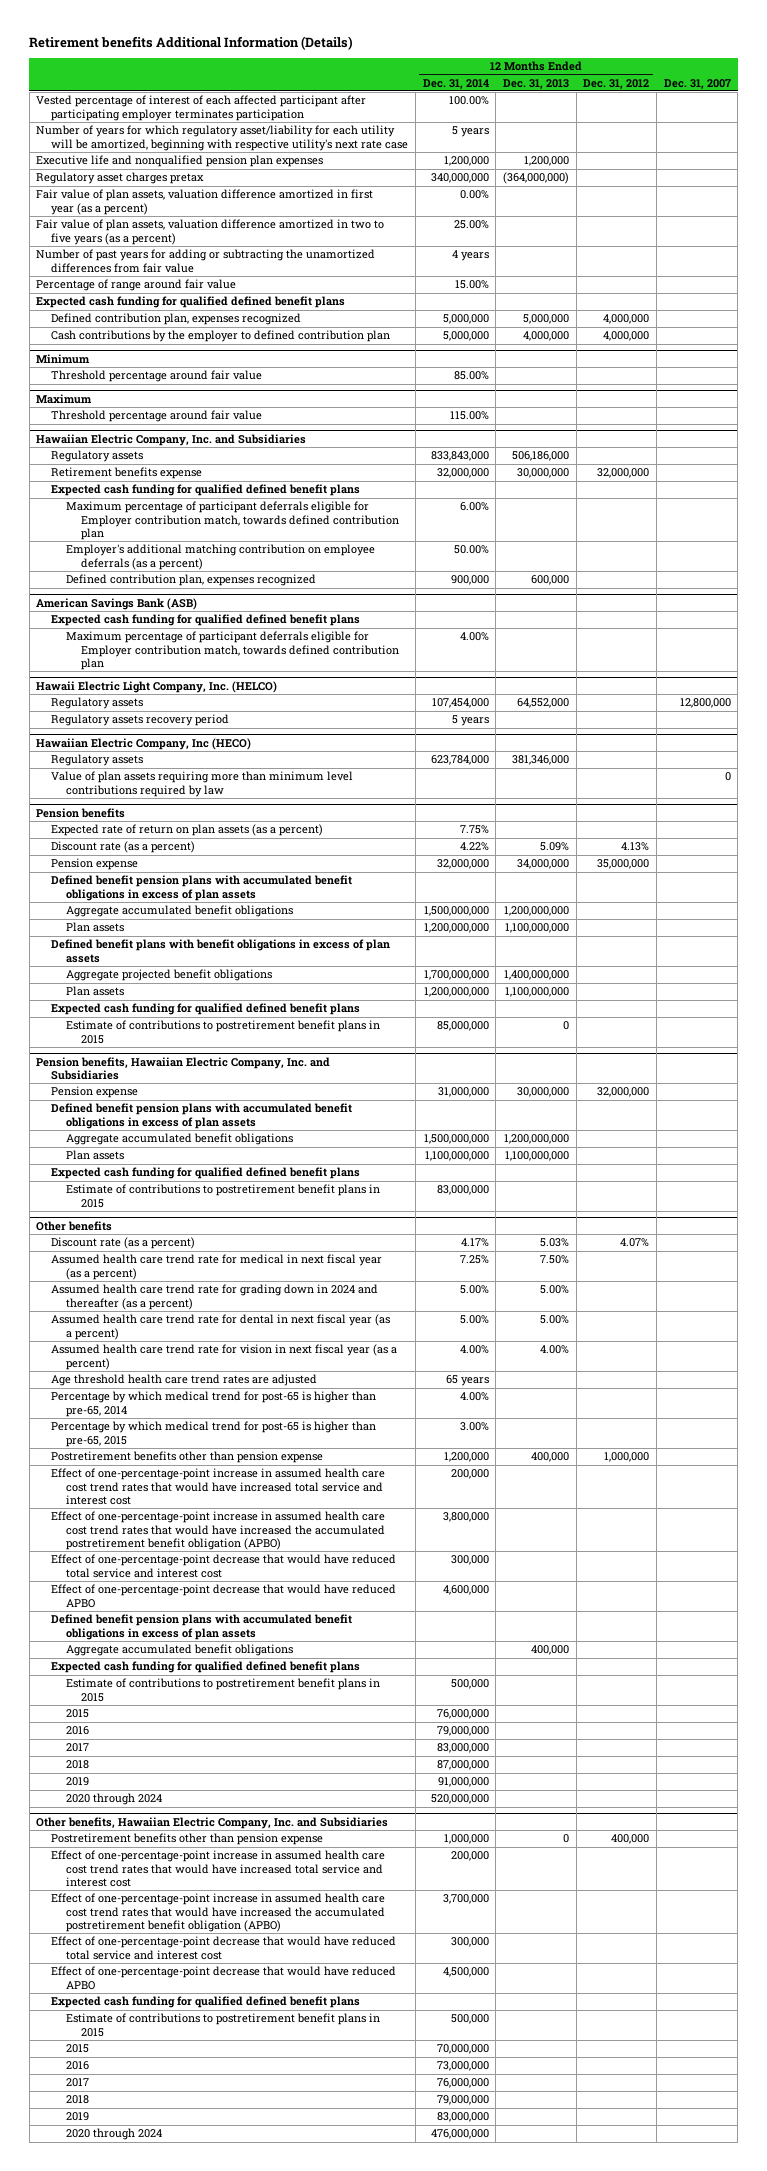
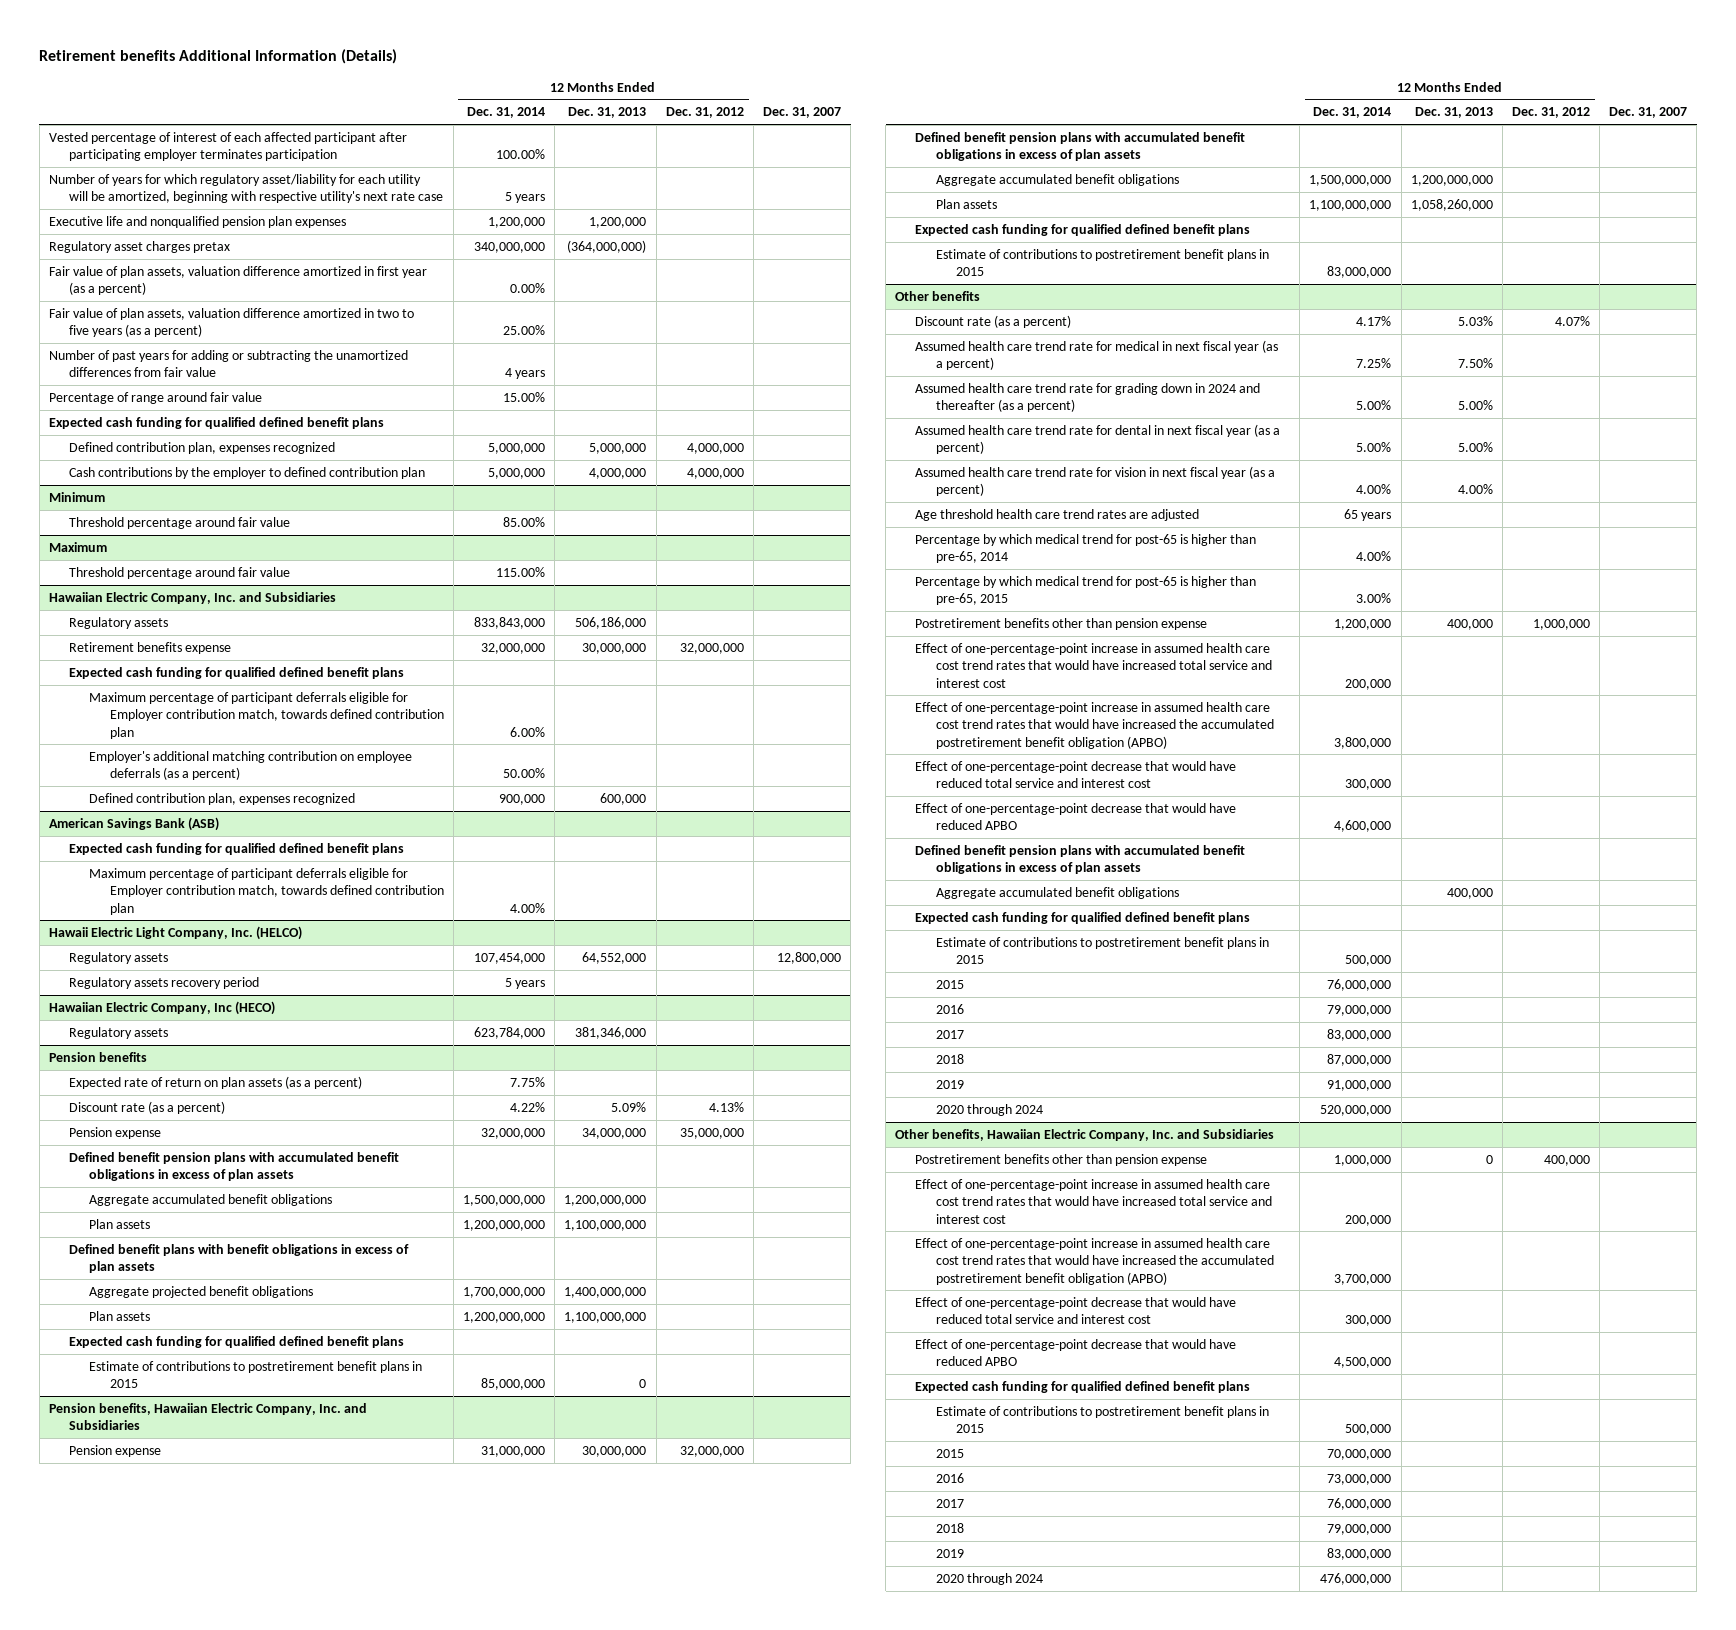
@ Hawaiian Electric Company, Inc (HECO)
- Value of plan assets requiring more than minimum level contributions required by law | | | | 0
@ Pension benefits, Hawaiian Electric Company, Inc. and Subsidiaries
- Plan assets | 1,100,000,000 | 1,100,000,000 | |
+ Plan assets | 1,100,000,000 | 1,058,260,000 | |

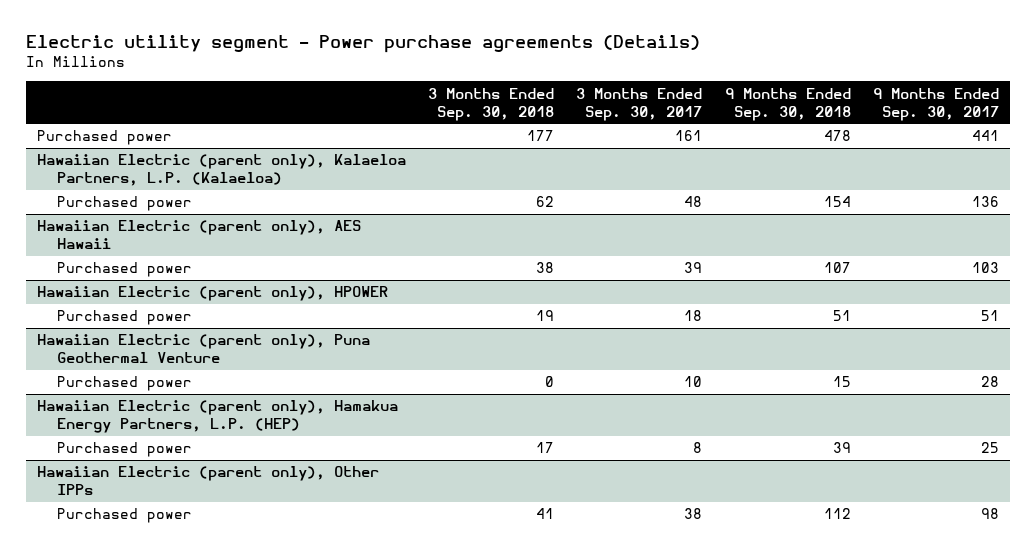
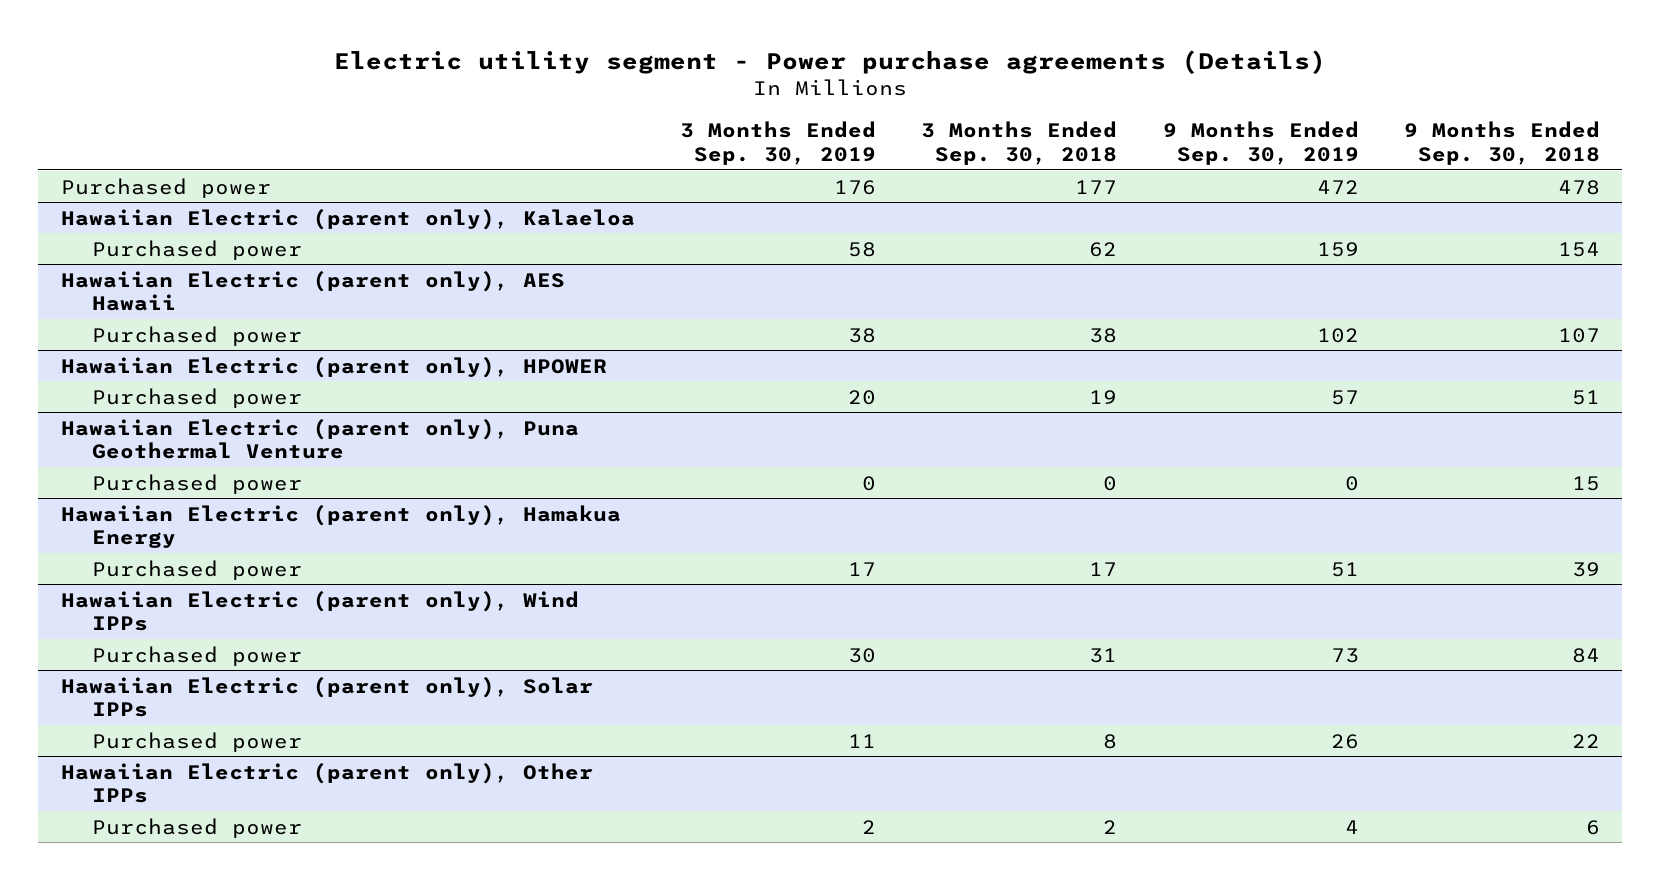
- | 3 Months Ended Sep. 30, 2018 | 3 Months Ended Sep. 30, 2017 | 9 Months Ended Sep. 30, 2018 | 9 Months Ended Sep. 30, 2017
+ | 3 Months Ended Sep. 30, 2019 | 3 Months Ended Sep. 30, 2018 | 9 Months Ended Sep. 30, 2019 | 9 Months Ended Sep. 30, 2018
- Hawaiian Electric (parent only), Kalaeloa Partners, L.P. (Kalaeloa)
+ Hawaiian Electric (parent only), Kalaeloa
- Hawaiian Electric (parent only), Hamakua Energy Partners, L.P. (HEP)
+ Hawaiian Electric (parent only), Hamakua Energy
+ Hawaiian Electric (parent only), Wind IPPs
+ Purchased power | 30 | 31 | 73 | 84
+ Hawaiian Electric (parent only), Solar IPPs
+ Purchased power | 11 | 8 | 26 | 22
@ Hawaiian Electric (parent only), Other IPPs
- Purchased power | 41 | 38 | 112 | 98
+ Purchased power | 2 | 2 | 4 | 6

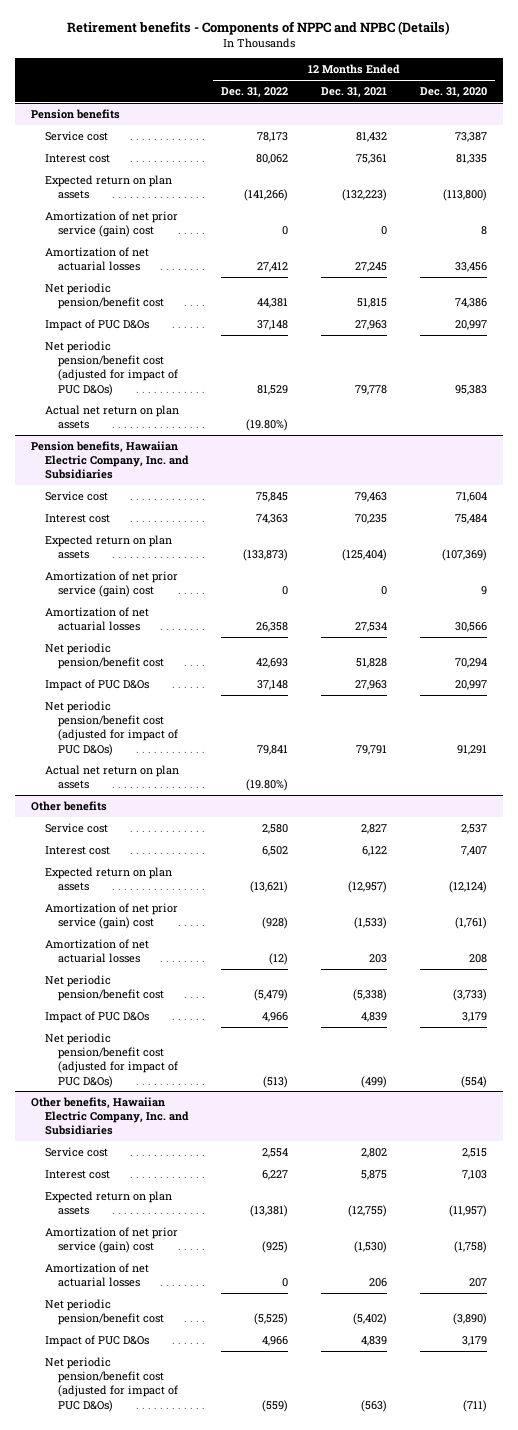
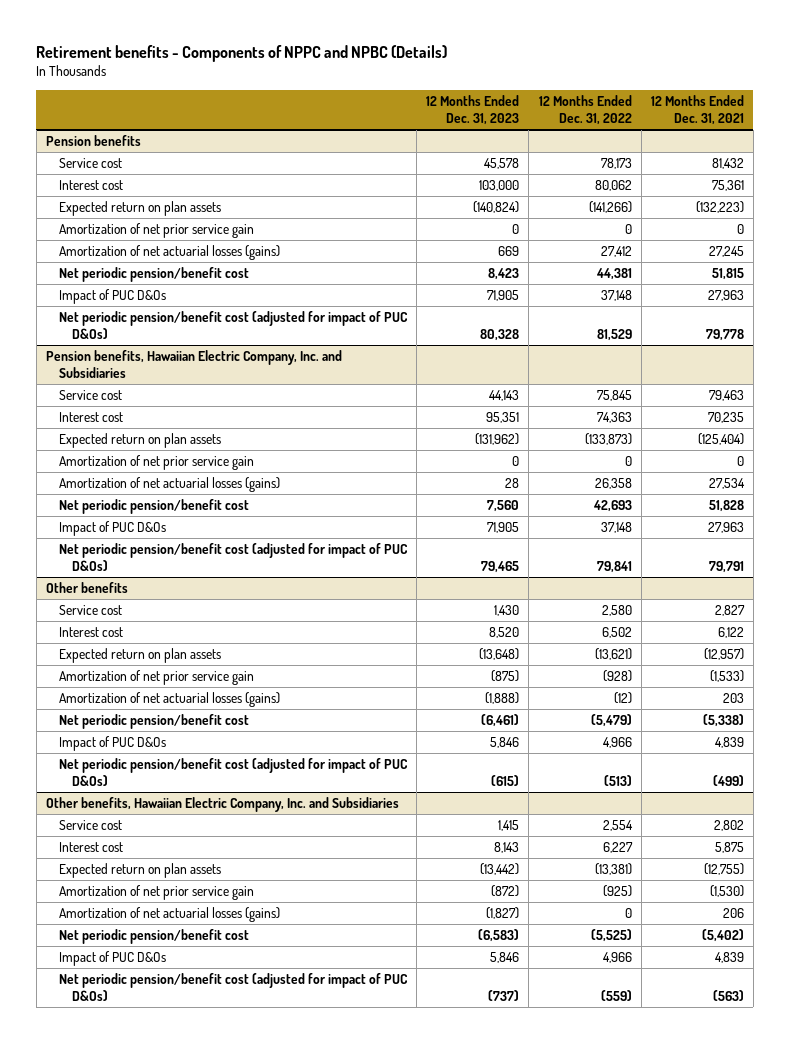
- | 12 Months Ended Dec. 31, 2022 | 12 Months Ended Dec. 31, 2021 | 12 Months Ended Dec. 31, 2020
+ | 12 Months Ended Dec. 31, 2023 | 12 Months Ended Dec. 31, 2022 | 12 Months Ended Dec. 31, 2021
@ Pension benefits
- Amortization of net prior service (gain) cost | 0 | 0 | 8
- Amortization of net actuarial losses | 27,412 | 27,245 | 33,456
+ Amortization of net prior service gain | 0 | 0 | 0
+ Amortization of net actuarial losses (gains) | 669 | 27,412 | 27,245
- Actual net return on plan assets | (19.80%) | |
@ Pension benefits, Hawaiian Electric Company, Inc. and Subsidiaries
- Amortization of net prior service (gain) cost | 0 | 0 | 9
- Amortization of net actuarial losses | 26,358 | 27,534 | 30,566
+ Amortization of net prior service gain | 0 | 0 | 0
+ Amortization of net actuarial losses (gains) | 28 | 26,358 | 27,534
- Actual net return on plan assets | (19.80%) | |
@ Other benefits
- Amortization of net prior service (gain) cost | (928) | (1,533) | (1,761)
- Amortization of net actuarial losses | (12) | 203 | 208
+ Amortization of net prior service gain | (875) | (928) | (1,533)
+ Amortization of net actuarial losses (gains) | (1,888) | (12) | 203
@ Other benefits, Hawaiian Electric Company, Inc. and Subsidiaries
- Amortization of net prior service (gain) cost | (925) | (1,530) | (1,758)
- Amortization of net actuarial losses | 0 | 206 | 207
+ Amortization of net prior service gain | (872) | (925) | (1,530)
+ Amortization of net actuarial losses (gains) | (1,827) | 0 | 206

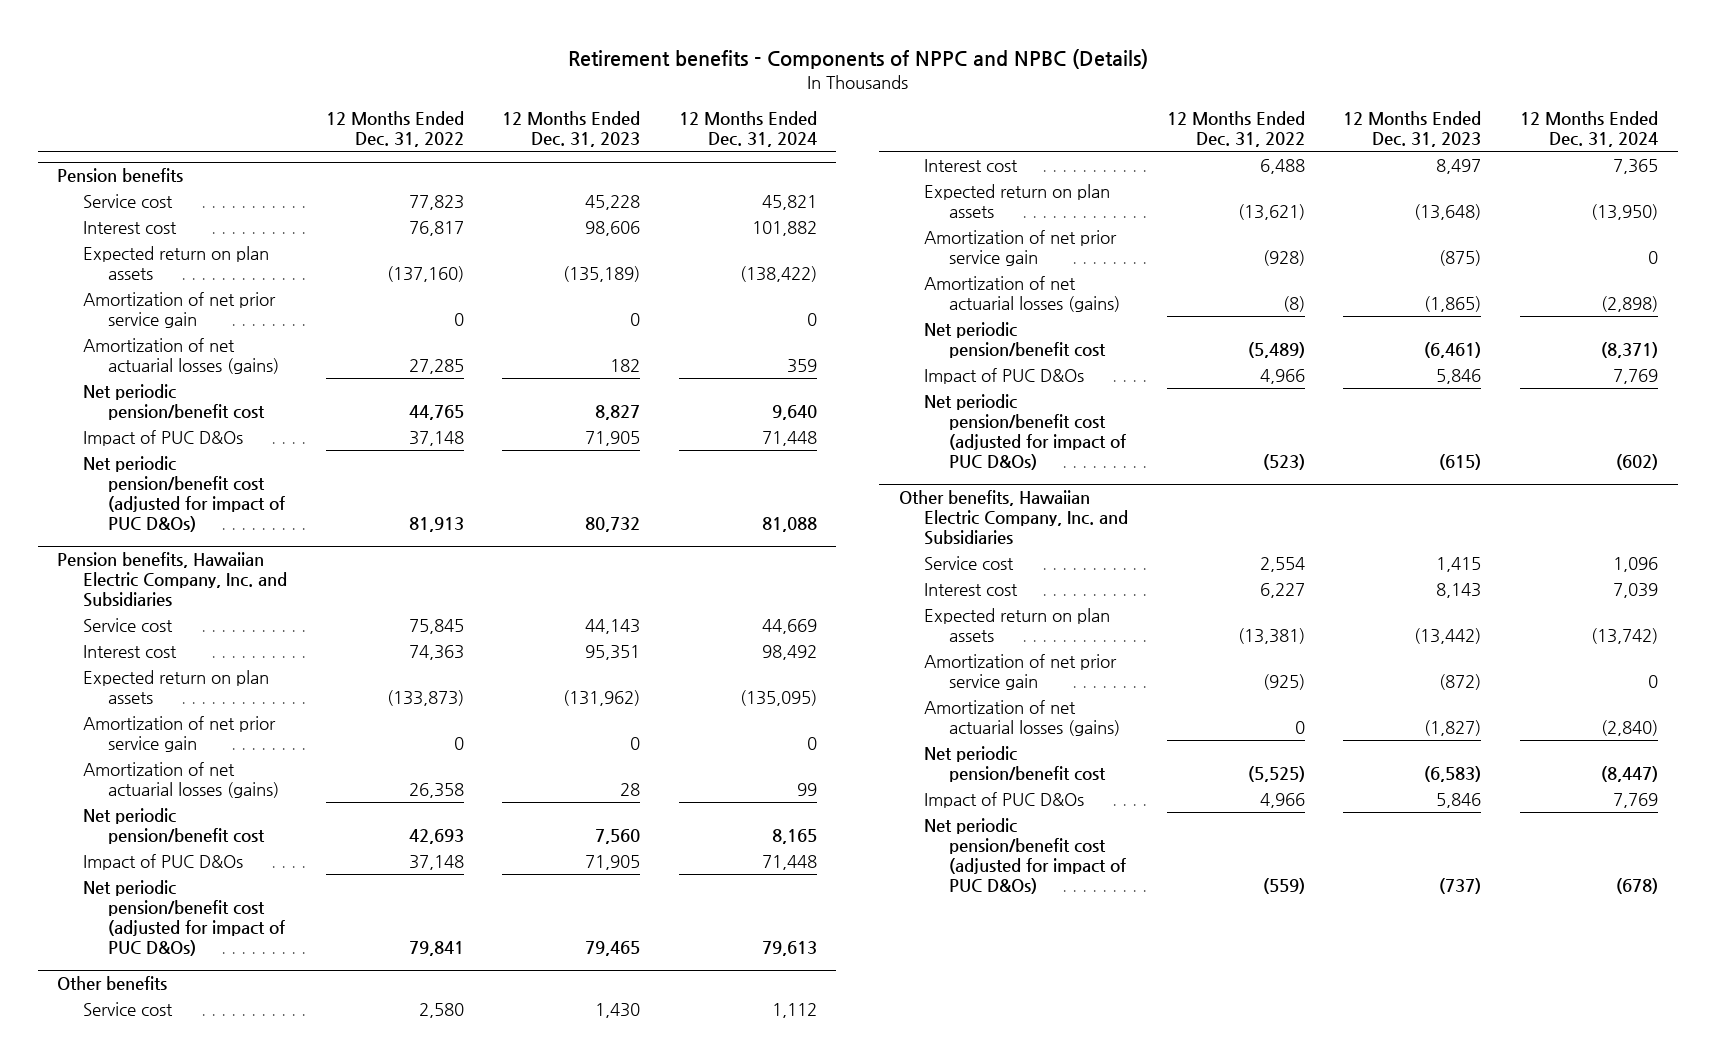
- | 12 Months Ended Dec. 31, 2023 | 12 Months Ended Dec. 31, 2022 | 12 Months Ended Dec. 31, 2021
+ | 12 Months Ended Dec. 31, 2022 | 12 Months Ended Dec. 31, 2023 | 12 Months Ended Dec. 31, 2024
@ Pension benefits
- Service cost | 45,578 | 78,173 | 81,432
- Interest cost | 103,000 | 80,062 | 75,361
- Expected return on plan assets | (140,824) | (141,266) | (132,223)
+ Service cost | 77,823 | 45,228 | 45,821
+ Interest cost | 76,817 | 98,606 | 101,882
+ Expected return on plan assets | (137,160) | (135,189) | (138,422)
- Amortization of net actuarial losses (gains) | 669 | 27,412 | 27,245
- Net periodic pension/benefit cost | 8,423 | 44,381 | 51,815
+ Amortization of net actuarial losses (gains) | 27,285 | 182 | 359
+ Net periodic pension/benefit cost | 44,765 | 8,827 | 9,640
- Net periodic pension/benefit cost (adjusted for impact of PUC D&Os) | 80,328 | 81,529 | 79,778
+ Net periodic pension/benefit cost (adjusted for impact of PUC D&Os) | 81,913 | 80,732 | 81,088
@ Other benefits
- Interest cost | 8,520 | 6,502 | 6,122
+ Interest cost | 6,488 | 8,497 | 7,365
- Amortization of net actuarial losses (gains) | (1,888) | (12) | 203
- Net periodic pension/benefit cost | (6,461) | (5,479) | (5,338)
+ Amortization of net actuarial losses (gains) | (8) | (1,865) | (2,898)
+ Net periodic pension/benefit cost | (5,489) | (6,461) | (8,371)
- Net periodic pension/benefit cost (adjusted for impact of PUC D&Os) | (615) | (513) | (499)
+ Net periodic pension/benefit cost (adjusted for impact of PUC D&Os) | (523) | (615) | (602)

